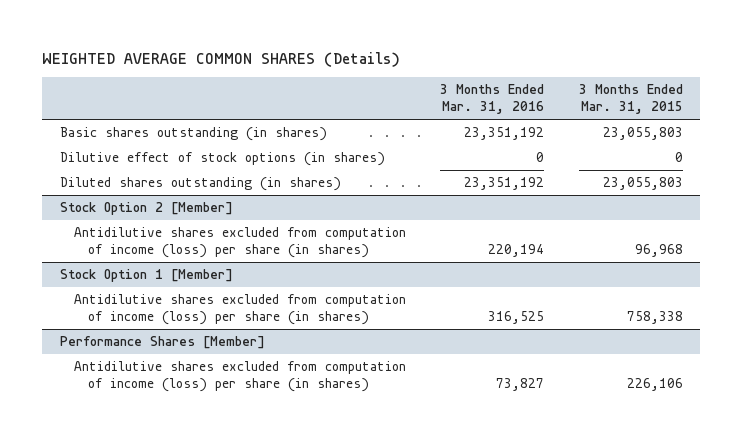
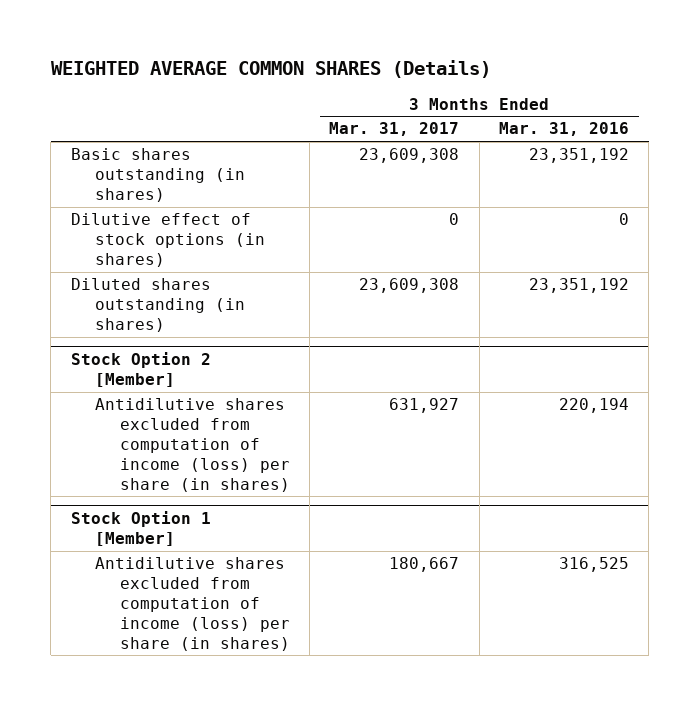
- | 3 Months Ended Mar. 31, 2016 | 3 Months Ended Mar. 31, 2015
+ | 3 Months Ended Mar. 31, 2017 | 3 Months Ended Mar. 31, 2016
- Performance Shares [Member]
- Antidilutive shares excluded from computation of income (loss) per share (in shares) | 73,827 | 226,106

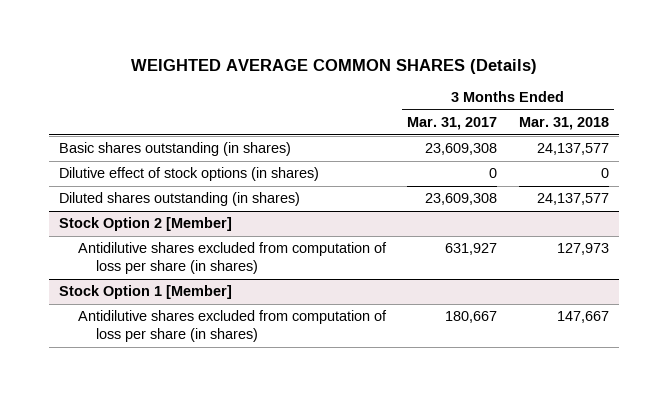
- | 3 Months Ended Mar. 31, 2017 | 3 Months Ended Mar. 31, 2016
+ | 3 Months Ended Mar. 31, 2017 | 3 Months Ended Mar. 31, 2018
@ Stock Option 2 [Member]
- Antidilutive shares excluded from computation of income (loss) per share (in shares) | 631,927 | 220,194
+ Antidilutive shares excluded from computation of loss per share (in shares) | 631,927 | 127,973
@ Stock Option 1 [Member]
- Antidilutive shares excluded from computation of income (loss) per share (in shares) | 180,667 | 316,525
+ Antidilutive shares excluded from computation of loss per share (in shares) | 180,667 | 147,667

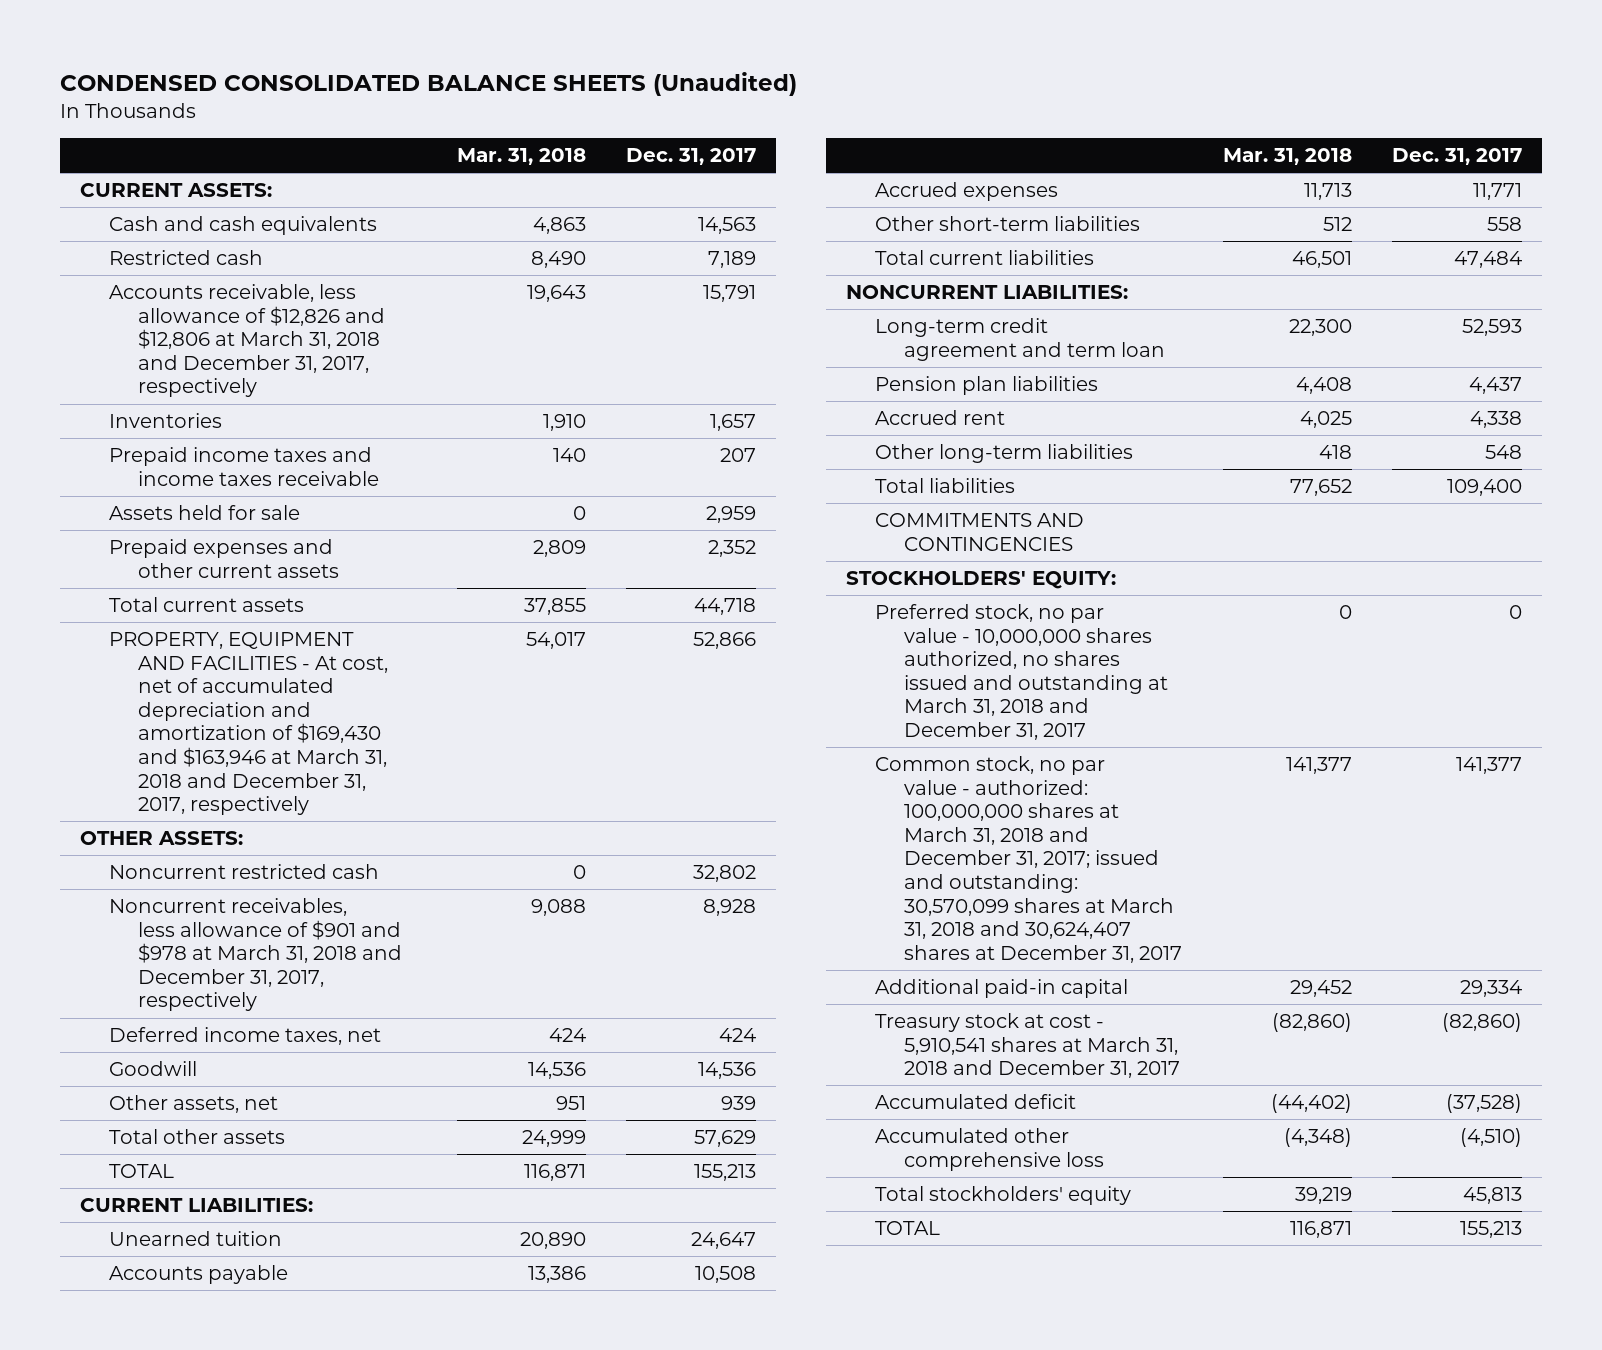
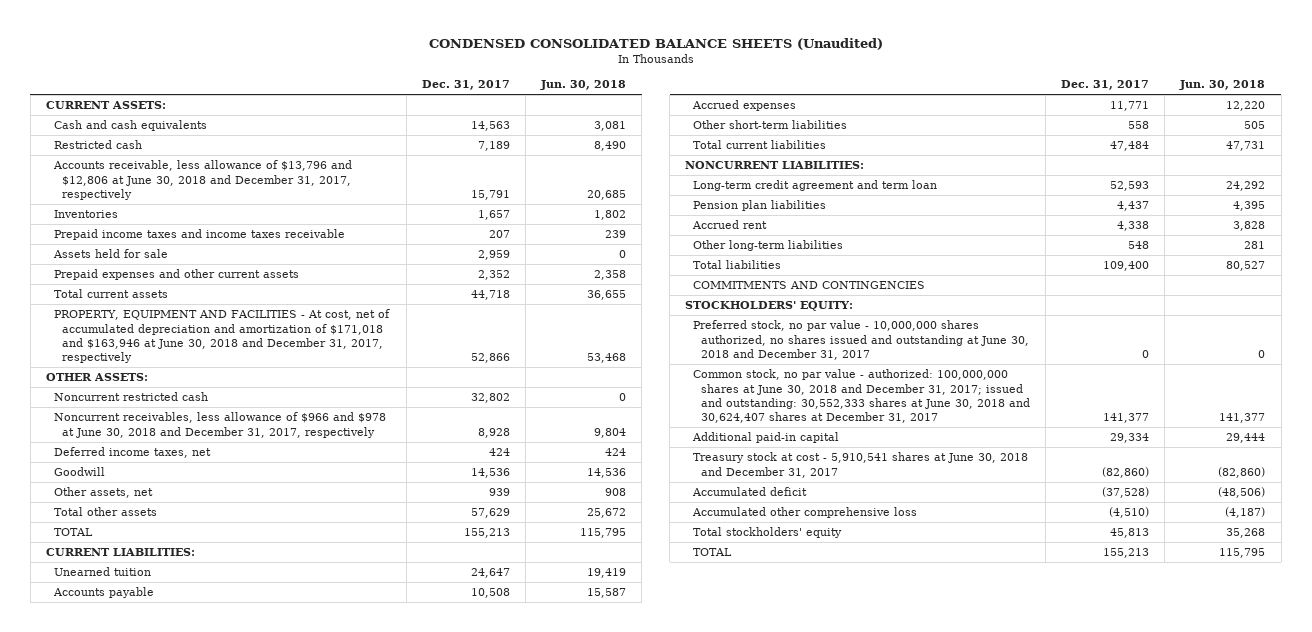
- | Mar. 31, 2018 | Dec. 31, 2017
+ | Dec. 31, 2017 | Jun. 30, 2018
- Accounts receivable, less allowance of $12,826 and $12,806 at March 31, 2018 and December 31, 2017, respectively | 19,643 | 15,791
+ Accounts receivable, less allowance of $13,796 and $12,806 at June 30, 2018 and December 31, 2017, respectively | 15,791 | 20,685
- PROPERTY, EQUIPMENT AND FACILITIES - At cost, net of accumulated depreciation and amortization of $169,430 and $163,946 at March 31, 2018 and December 31, 2017, respectively | 54,017 | 52,866
+ PROPERTY, EQUIPMENT AND FACILITIES - At cost, net of accumulated depreciation and amortization of $171,018 and $163,946 at June 30, 2018 and December 31, 2017, respectively | 52,866 | 53,468
- Noncurrent receivables, less allowance of $901 and $978 at March 31, 2018 and December 31, 2017, respectively | 9,088 | 8,928
+ Noncurrent receivables, less allowance of $966 and $978 at June 30, 2018 and December 31, 2017, respectively | 8,928 | 9,804
- Preferred stock, no par value - 10,000,000 shares authorized, no shares issued and outstanding at March 31, 2018 and December 31, 2017 | 0 | 0
- Common stock, no par value - authorized: 100,000,000 shares at March 31, 2018 and December 31, 2017; issued and outstanding: 30,570,099 shares at March 31, 2018 and 30,624,407 shares at December 31, 2017 | 141,377 | 141,377
+ Preferred stock, no par value - 10,000,000 shares authorized, no shares issued and outstanding at June 30, 2018 and December 31, 2017 | 0 | 0
+ Common stock, no par value - authorized: 100,000,000 shares at June 30, 2018 and December 31, 2017; issued and outstanding: 30,552,333 shares at June 30, 2018 and 30,624,407 shares at December 31, 2017 | 141,377 | 141,377
- Treasury stock at cost - 5,910,541 shares at March 31, 2018 and December 31, 2017 | (82,860) | (82,860)
+ Treasury stock at cost - 5,910,541 shares at June 30, 2018 and December 31, 2017 | (82,860) | (82,860)

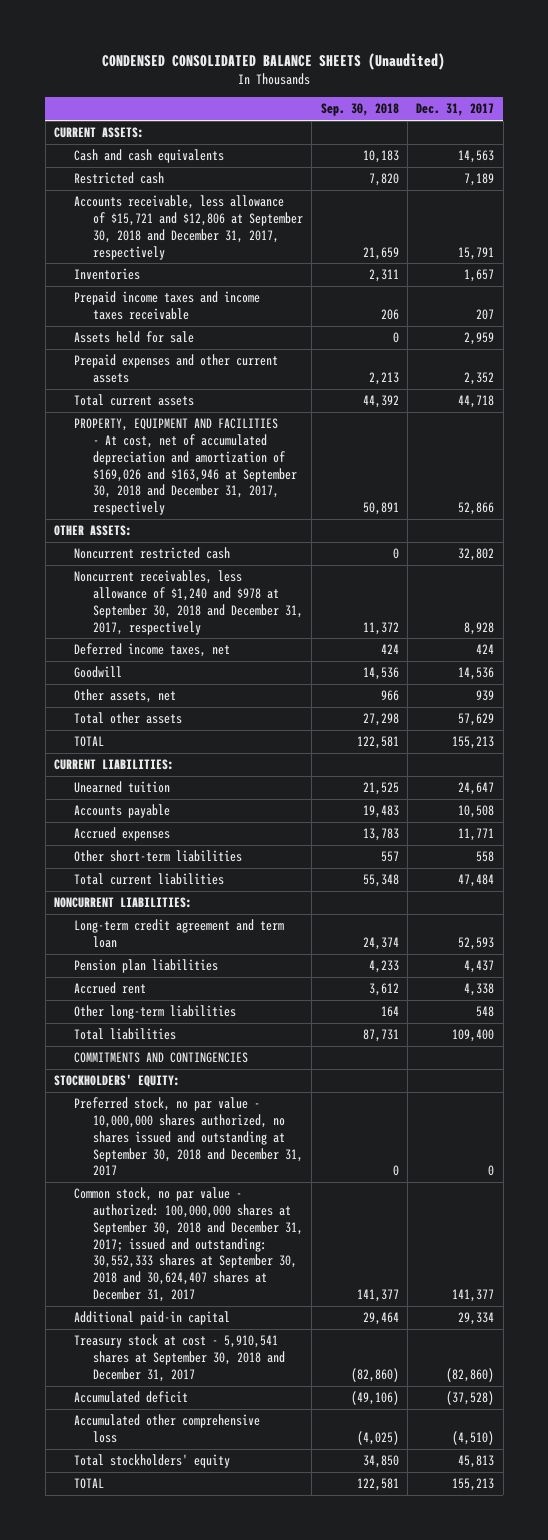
- | Dec. 31, 2017 | Jun. 30, 2018
+ | Sep. 30, 2018 | Dec. 31, 2017
- Accounts receivable, less allowance of $13,796 and $12,806 at June 30, 2018 and December 31, 2017, respectively | 15,791 | 20,685
+ Accounts receivable, less allowance of $15,721 and $12,806 at September 30, 2018 and December 31, 2017, respectively | 21,659 | 15,791
- PROPERTY, EQUIPMENT AND FACILITIES - At cost, net of accumulated depreciation and amortization of $171,018 and $163,946 at June 30, 2018 and December 31, 2017, respectively | 52,866 | 53,468
+ PROPERTY, EQUIPMENT AND FACILITIES - At cost, net of accumulated depreciation and amortization of $169,026 and $163,946 at September 30, 2018 and December 31, 2017, respectively | 50,891 | 52,866
- Noncurrent receivables, less allowance of $966 and $978 at June 30, 2018 and December 31, 2017, respectively | 8,928 | 9,804
+ Noncurrent receivables, less allowance of $1,240 and $978 at September 30, 2018 and December 31, 2017, respectively | 11,372 | 8,928
- Preferred stock, no par value - 10,000,000 shares authorized, no shares issued and outstanding at June 30, 2018 and December 31, 2017 | 0 | 0
- Common stock, no par value - authorized: 100,000,000 shares at June 30, 2018 and December 31, 2017; issued and outstanding: 30,552,333 shares at June 30, 2018 and 30,624,407 shares at December 31, 2017 | 141,377 | 141,377
+ Preferred stock, no par value - 10,000,000 shares authorized, no shares issued and outstanding at September 30, 2018 and December 31, 2017 | 0 | 0
+ Common stock, no par value - authorized: 100,000,000 shares at September 30, 2018 and December 31, 2017; issued and outstanding: 30,552,333 shares at September 30, 2018 and 30,624,407 shares at December 31, 2017 | 141,377 | 141,377
- Treasury stock at cost - 5,910,541 shares at June 30, 2018 and December 31, 2017 | (82,860) | (82,860)
+ Treasury stock at cost - 5,910,541 shares at September 30, 2018 and December 31, 2017 | (82,860) | (82,860)

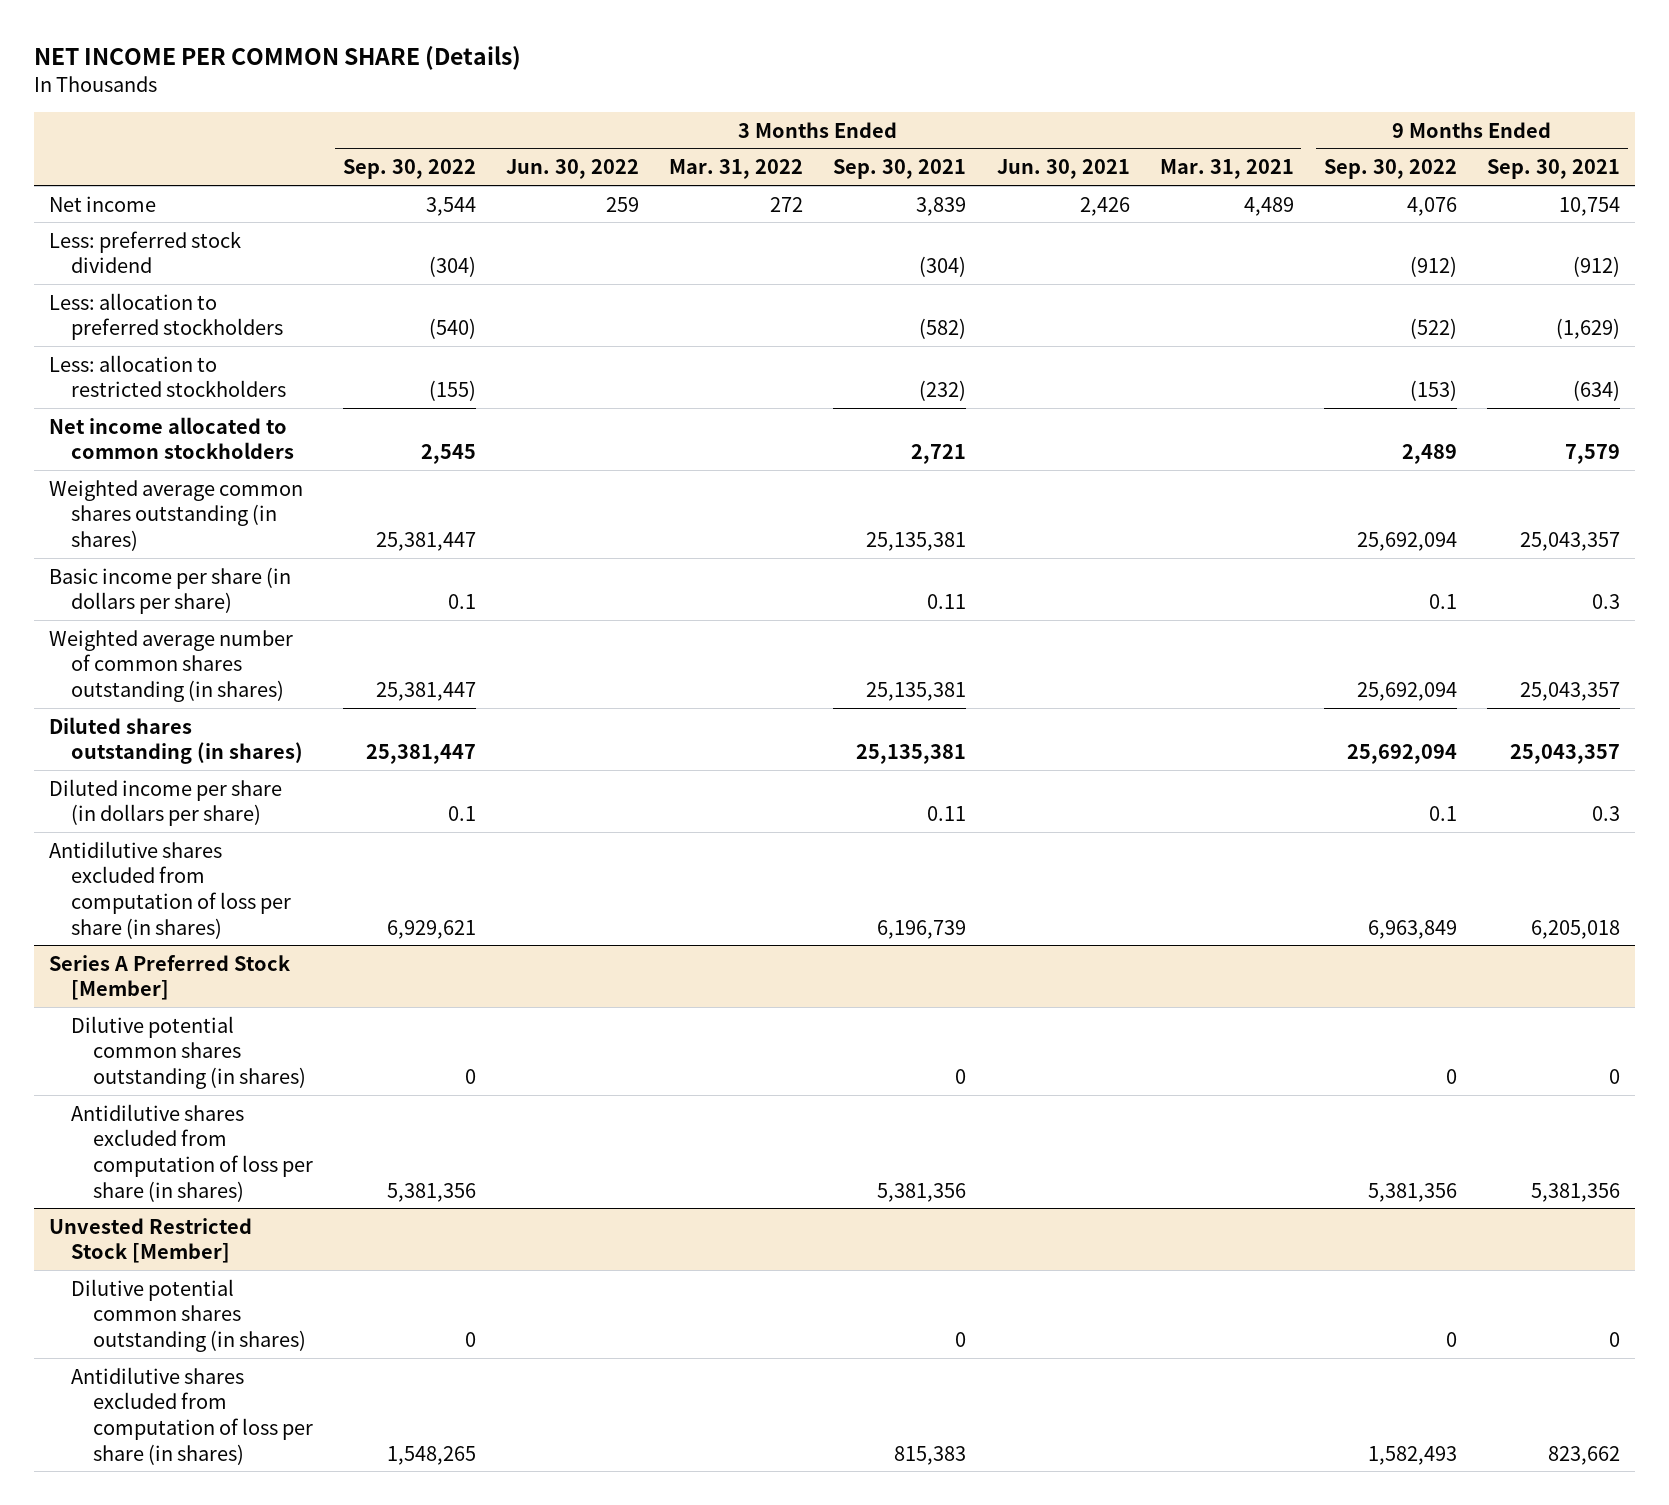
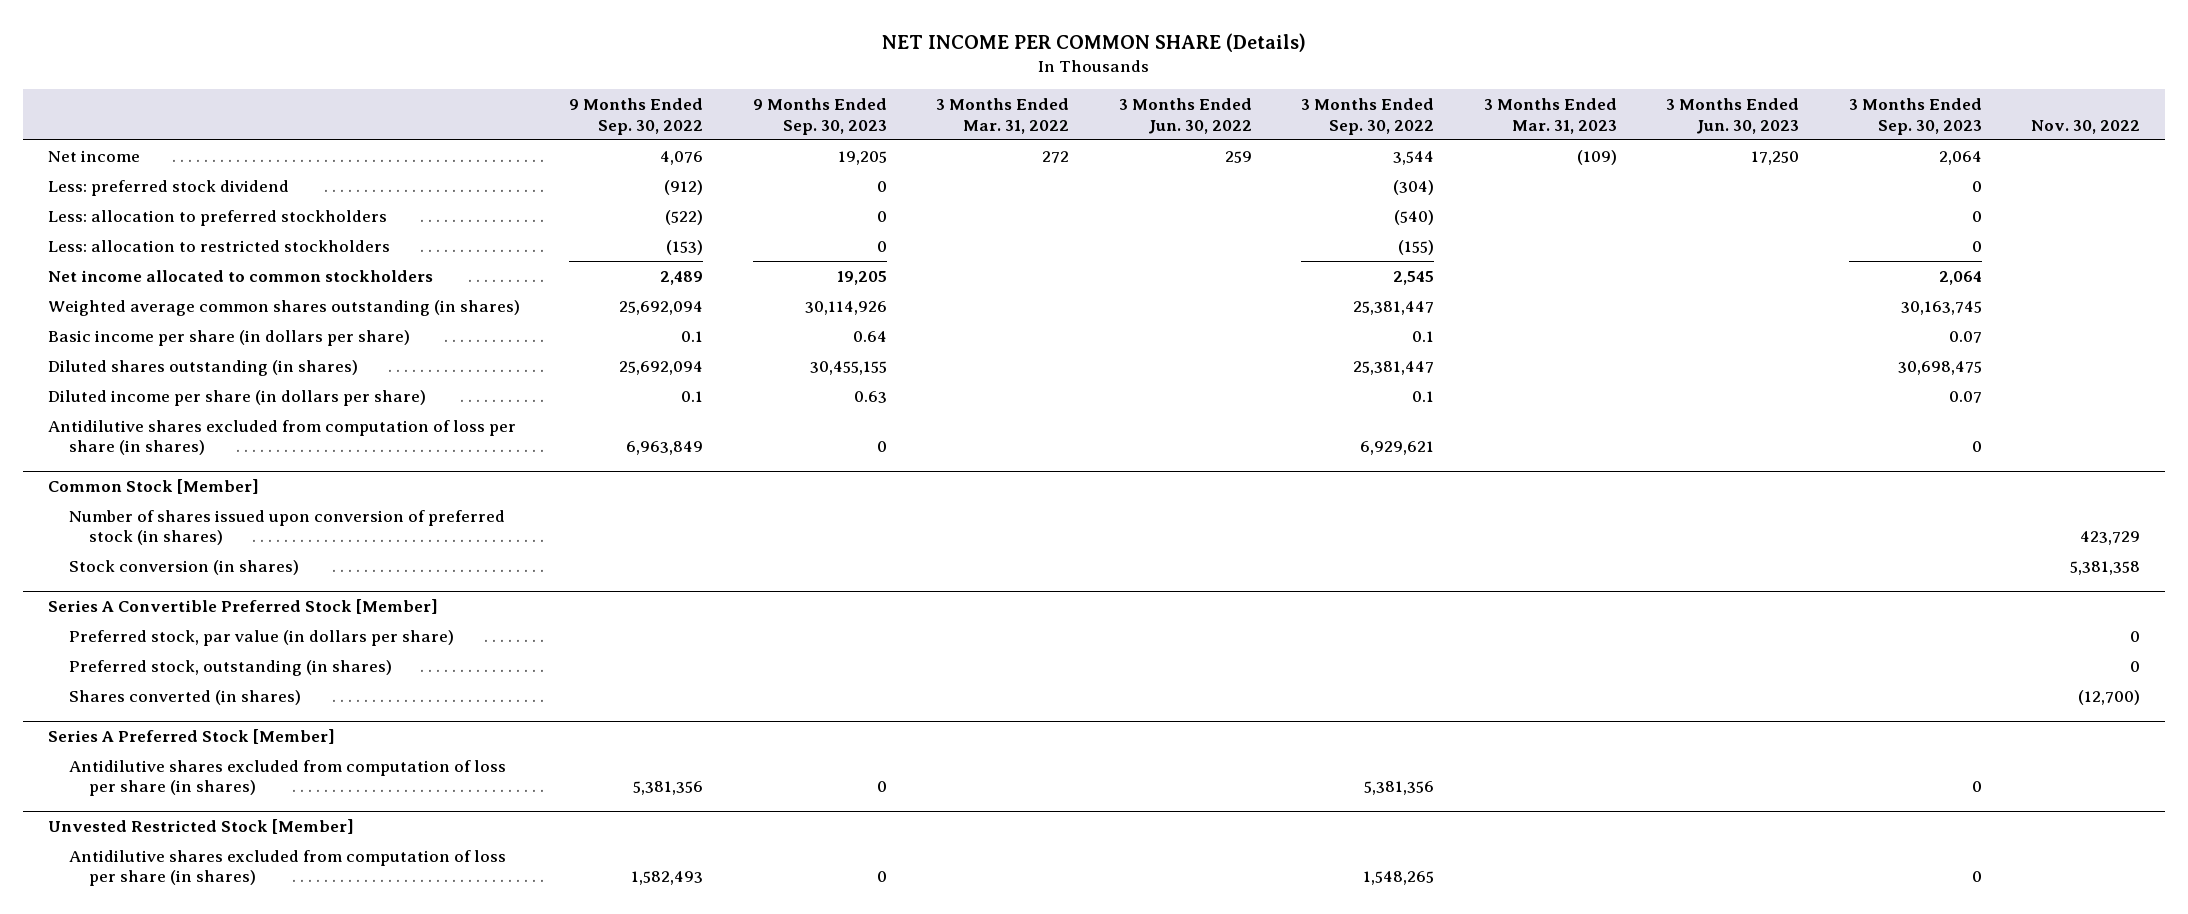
- | 3 Months Ended Sep. 30, 2022 | 3 Months Ended Jun. 30, 2022 | 3 Months Ended Mar. 31, 2022 | 3 Months Ended Sep. 30, 2021 | 3 Months Ended Jun. 30, 2021 | 3 Months Ended Mar. 31, 2021 | 9 Months Ended Sep. 30, 2022 | 9 Months Ended Sep. 30, 2021
+ | 9 Months Ended Sep. 30, 2022 | 9 Months Ended Sep. 30, 2023 | 3 Months Ended Mar. 31, 2022 | 3 Months Ended Jun. 30, 2022 | 3 Months Ended Sep. 30, 2022 | 3 Months Ended Mar. 31, 2023 | 3 Months Ended Jun. 30, 2023 | 3 Months Ended Sep. 30, 2023 | Nov. 30, 2022
- Weighted average number of common shares outstanding (in shares) | 25,381,447 | | | 25,135,381 | | | 25,692,094 | 25,043,357
+ Common Stock [Member]
+ Number of shares issued upon conversion of preferred stock (in shares) | | | | | | | | | 423,729
+ Stock conversion (in shares) | | | | | | | | | 5,381,358
+ Series A Convertible Preferred Stock [Member]
+ Preferred stock, par value (in dollars per share) | | | | | | | | | 0
+ Preferred stock, outstanding (in shares) | | | | | | | | | 0
+ Shares converted (in shares) | | | | | | | | | (12,700)
@ Series A Preferred Stock [Member]
- Dilutive potential common shares outstanding (in shares) | 0 | | | 0 | | | 0 | 0
@ Unvested Restricted Stock [Member]
- Dilutive potential common shares outstanding (in shares) | 0 | | | 0 | | | 0 | 0

